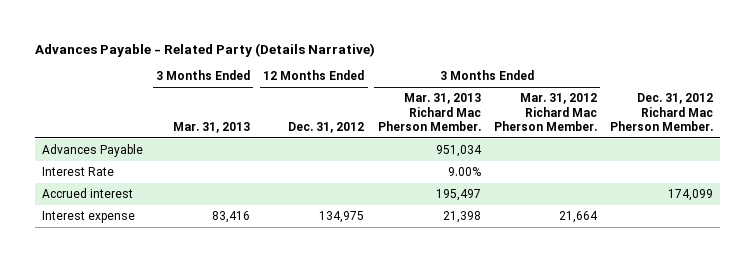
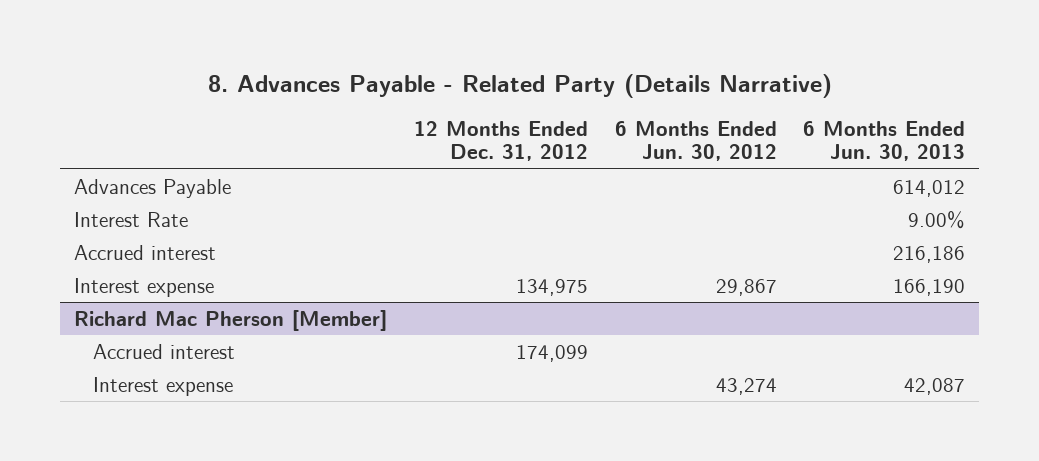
- Advances Payable - Related Party (Details Narrative)
+ 8. Advances Payable - Related Party (Details Narrative)
- | 3 Months Ended Mar. 31, 2013 | 12 Months Ended Dec. 31, 2012 | 3 Months Ended Mar. 31, 2013 Richard Mac Pherson Member. | 3 Months Ended Mar. 31, 2012 Richard Mac Pherson Member. | Dec. 31, 2012 Richard Mac Pherson Member.
+ | 12 Months Ended Dec. 31, 2012 | 6 Months Ended Jun. 30, 2012 | 6 Months Ended Jun. 30, 2013
+ Richard Mac Pherson [Member]
+ Accrued interest | 174,099 | |
+ Interest expense | | 43,274 | 42,087

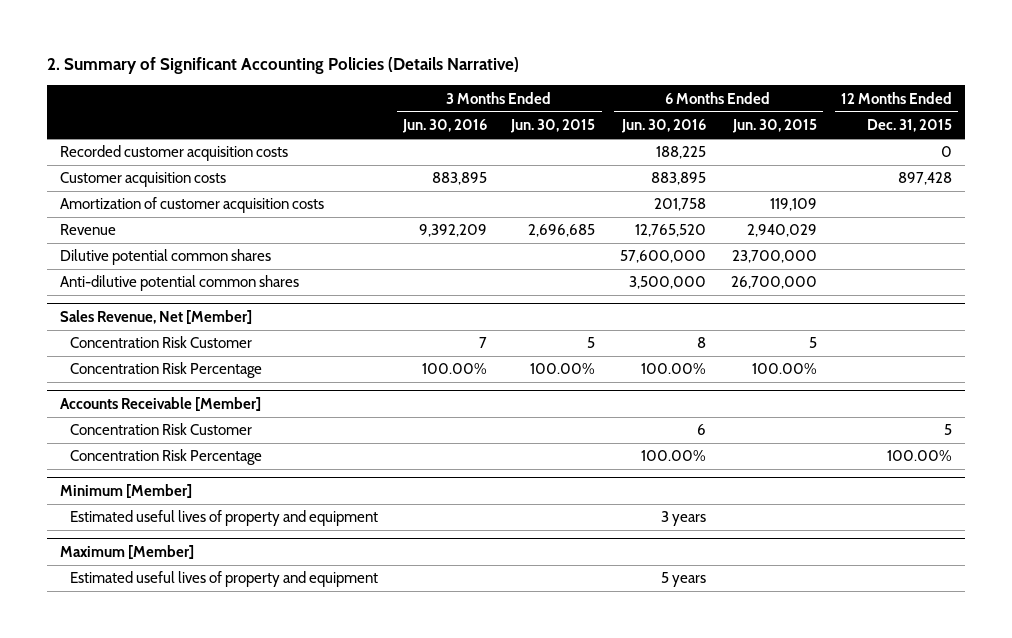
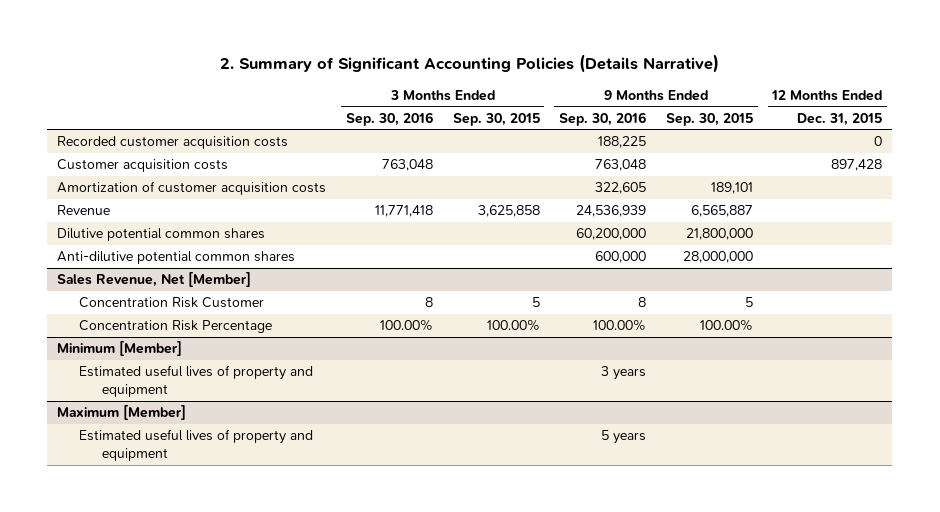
- | 3 Months Ended Jun. 30, 2016 | 3 Months Ended Jun. 30, 2015 | 6 Months Ended Jun. 30, 2016 | 6 Months Ended Jun. 30, 2015 | 12 Months Ended Dec. 31, 2015
+ | 3 Months Ended Sep. 30, 2016 | 3 Months Ended Sep. 30, 2015 | 9 Months Ended Sep. 30, 2016 | 9 Months Ended Sep. 30, 2015 | 12 Months Ended Dec. 31, 2015
- Accounts Receivable [Member]
- Concentration Risk Customer | | | 6 | | 5
- Concentration Risk Percentage | | | 100.00% | | 100.00%

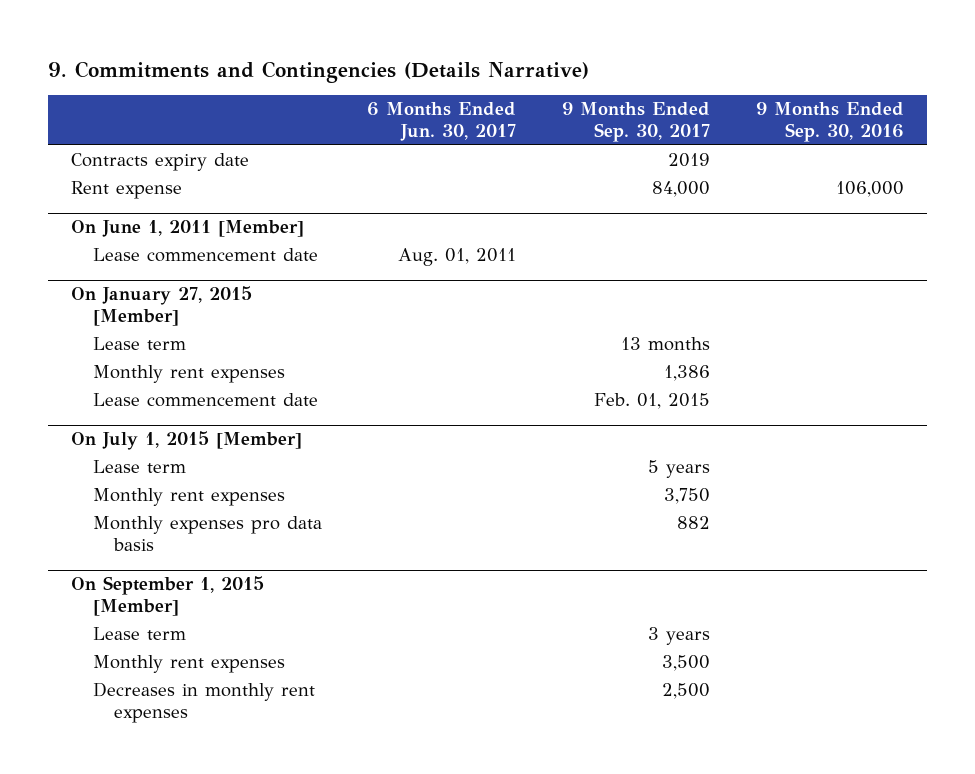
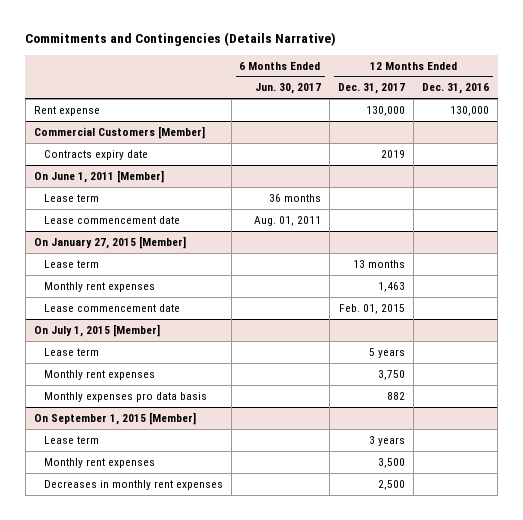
- 9. Commitments and Contingencies (Details Narrative)
+ Commitments and Contingencies (Details Narrative)
- | 6 Months Ended Jun. 30, 2017 | 9 Months Ended Sep. 30, 2017 | 9 Months Ended Sep. 30, 2016
+ | 6 Months Ended Jun. 30, 2017 | 12 Months Ended Dec. 31, 2017 | 12 Months Ended Dec. 31, 2016
- Contracts expiry date | | 2019 |
+ Commercial Customers [Member]
+ Contracts expiry date | | 2019 |
@ On June 1, 2011 [Member]
+ Lease term | 36 months | |

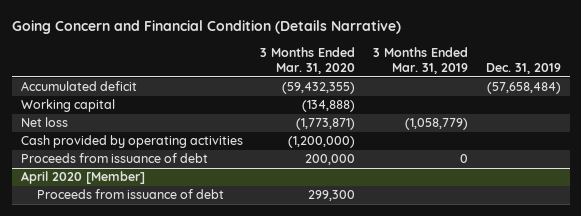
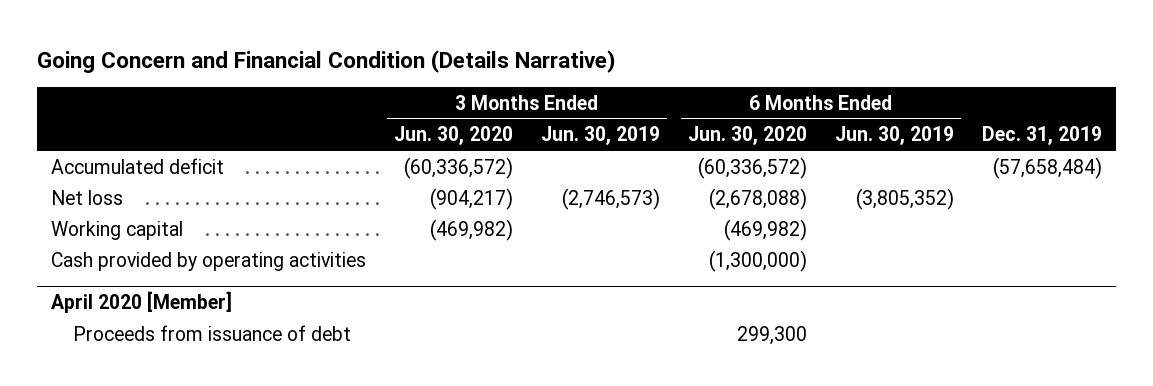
- | 3 Months Ended Mar. 31, 2020 | 3 Months Ended Mar. 31, 2019 | Dec. 31, 2019
+ | 3 Months Ended Jun. 30, 2020 | 3 Months Ended Jun. 30, 2019 | 6 Months Ended Jun. 30, 2020 | 6 Months Ended Jun. 30, 2019 | Dec. 31, 2019
moved down: Working capital | (469,982) | | (469,982) | |
- Proceeds from issuance of debt | 200,000 | 0 |

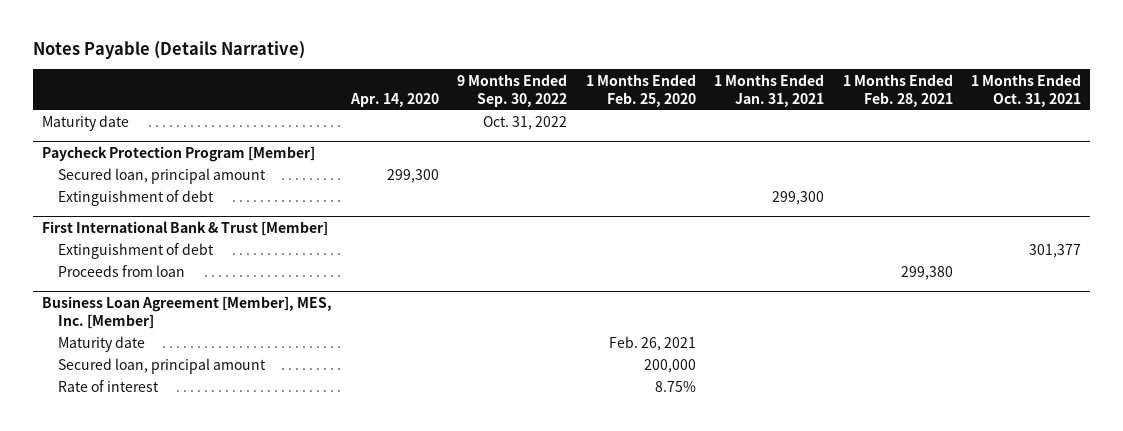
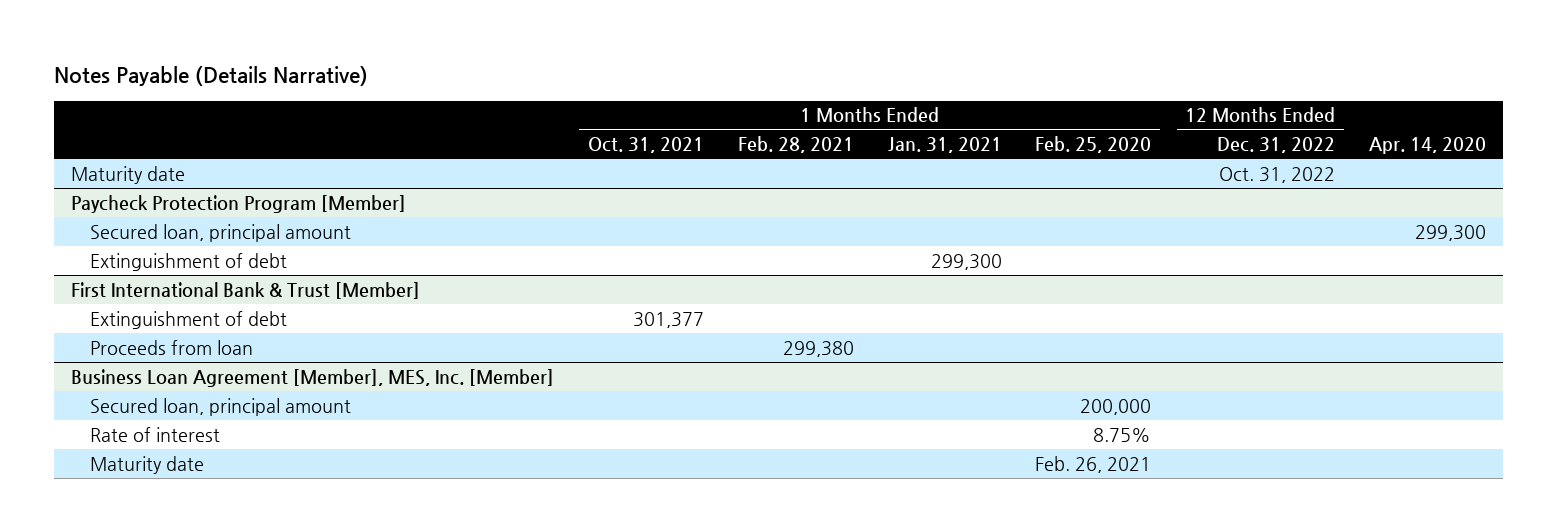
- | Apr. 14, 2020 | 9 Months Ended Sep. 30, 2022 | 1 Months Ended Feb. 25, 2020 | 1 Months Ended Jan. 31, 2021 | 1 Months Ended Feb. 28, 2021 | 1 Months Ended Oct. 31, 2021
+ | 1 Months Ended Oct. 31, 2021 | 1 Months Ended Feb. 28, 2021 | 1 Months Ended Jan. 31, 2021 | 1 Months Ended Feb. 25, 2020 | 12 Months Ended Dec. 31, 2022 | Apr. 14, 2020
@ Business Loan Agreement [Member], MES, Inc. [Member]
moved down: Maturity date | | | | Feb. 26, 2021 | |

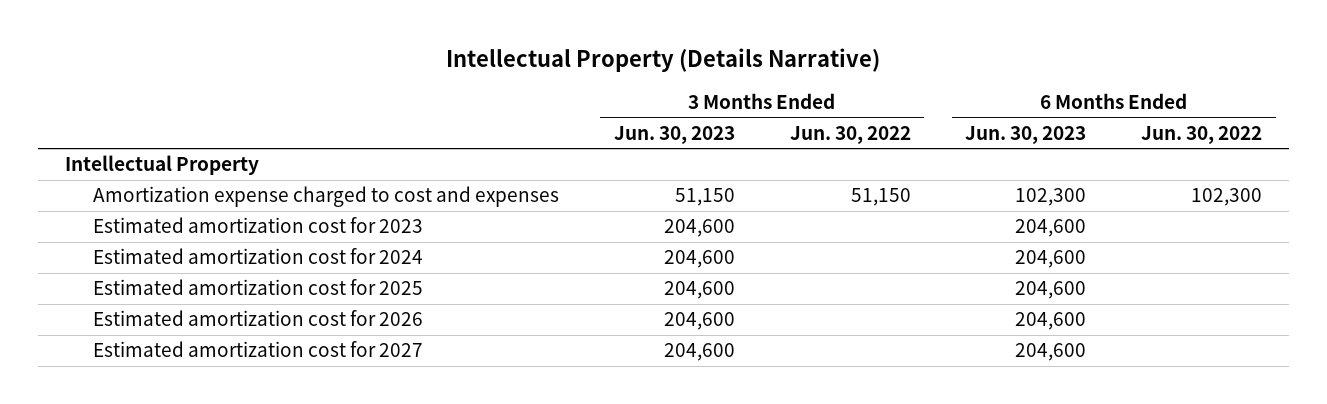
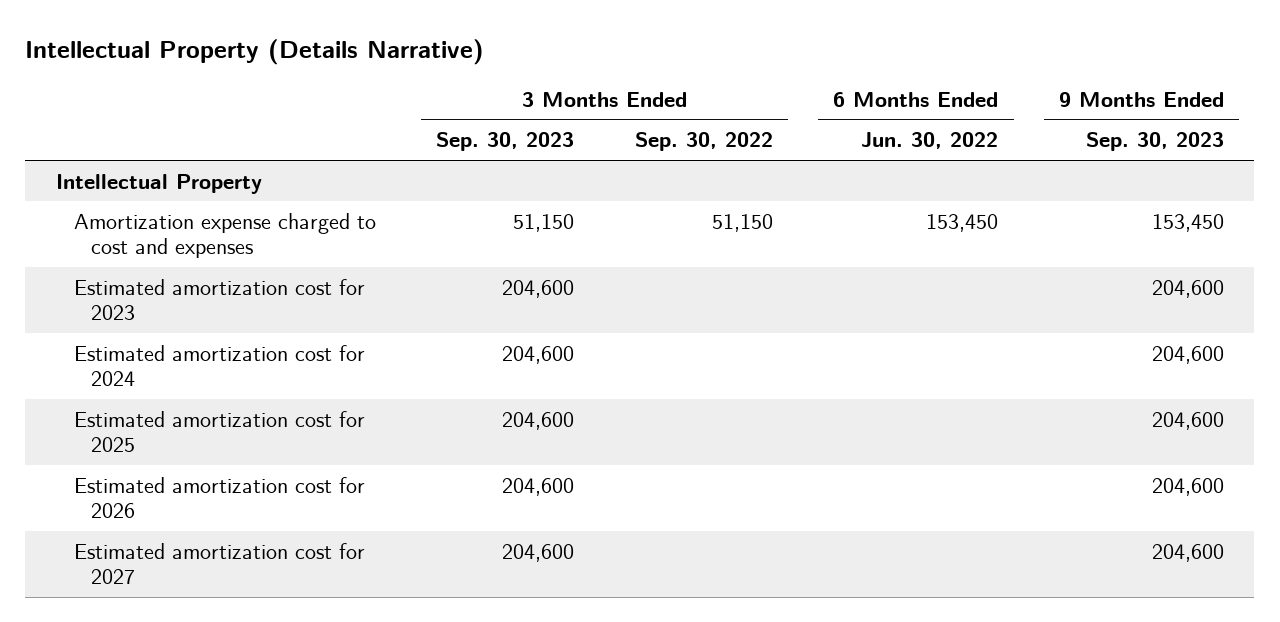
- | 3 Months Ended Jun. 30, 2023 | 3 Months Ended Jun. 30, 2022 | 6 Months Ended Jun. 30, 2023 | 6 Months Ended Jun. 30, 2022
+ | 3 Months Ended Sep. 30, 2023 | 3 Months Ended Sep. 30, 2022 | 6 Months Ended Jun. 30, 2022 | 9 Months Ended Sep. 30, 2023
- Amortization expense charged to cost and expenses | 51,150 | 51,150 | 102,300 | 102,300
+ Amortization expense charged to cost and expenses | 51,150 | 51,150 | 153,450 | 153,450

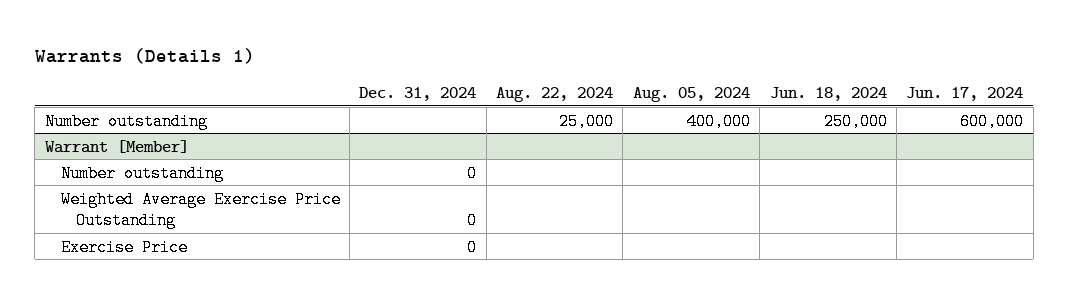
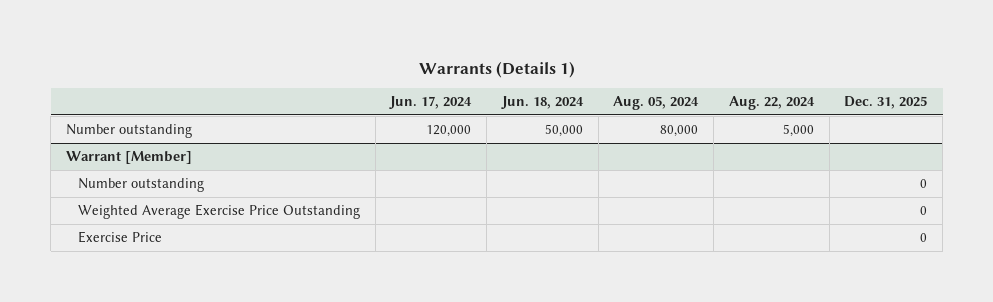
- | Dec. 31, 2024 | Aug. 22, 2024 | Aug. 05, 2024 | Jun. 18, 2024 | Jun. 17, 2024
+ | Jun. 17, 2024 | Jun. 18, 2024 | Aug. 05, 2024 | Aug. 22, 2024 | Dec. 31, 2025
- Number outstanding | | 25,000 | 400,000 | 250,000 | 600,000
+ Number outstanding | 120,000 | 50,000 | 80,000 | 5,000 |

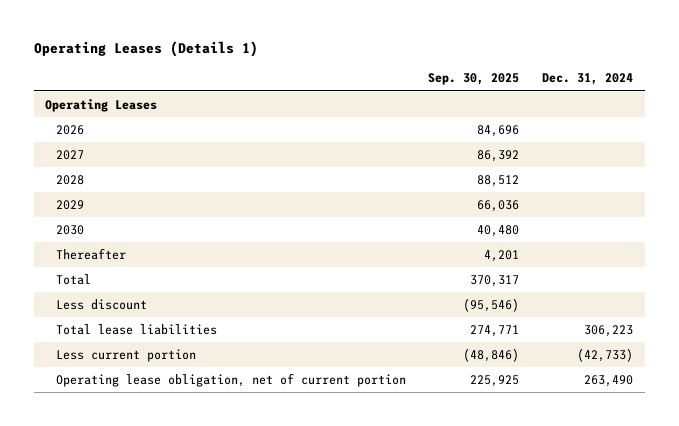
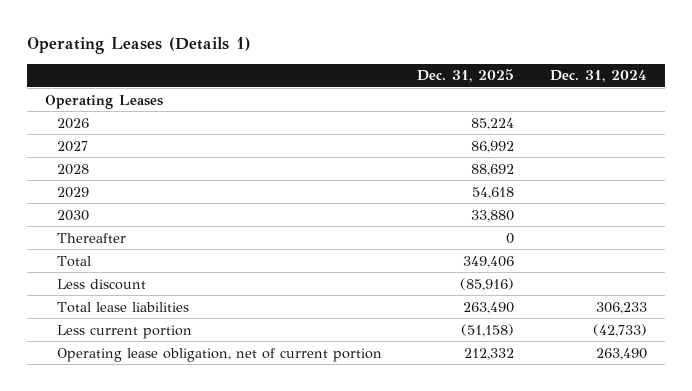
- | Sep. 30, 2025 | Dec. 31, 2024
+ | Dec. 31, 2025 | Dec. 31, 2024
- Total lease liabilities | 274,771 | 306,223
+ Total lease liabilities | 263,490 | 306,233

